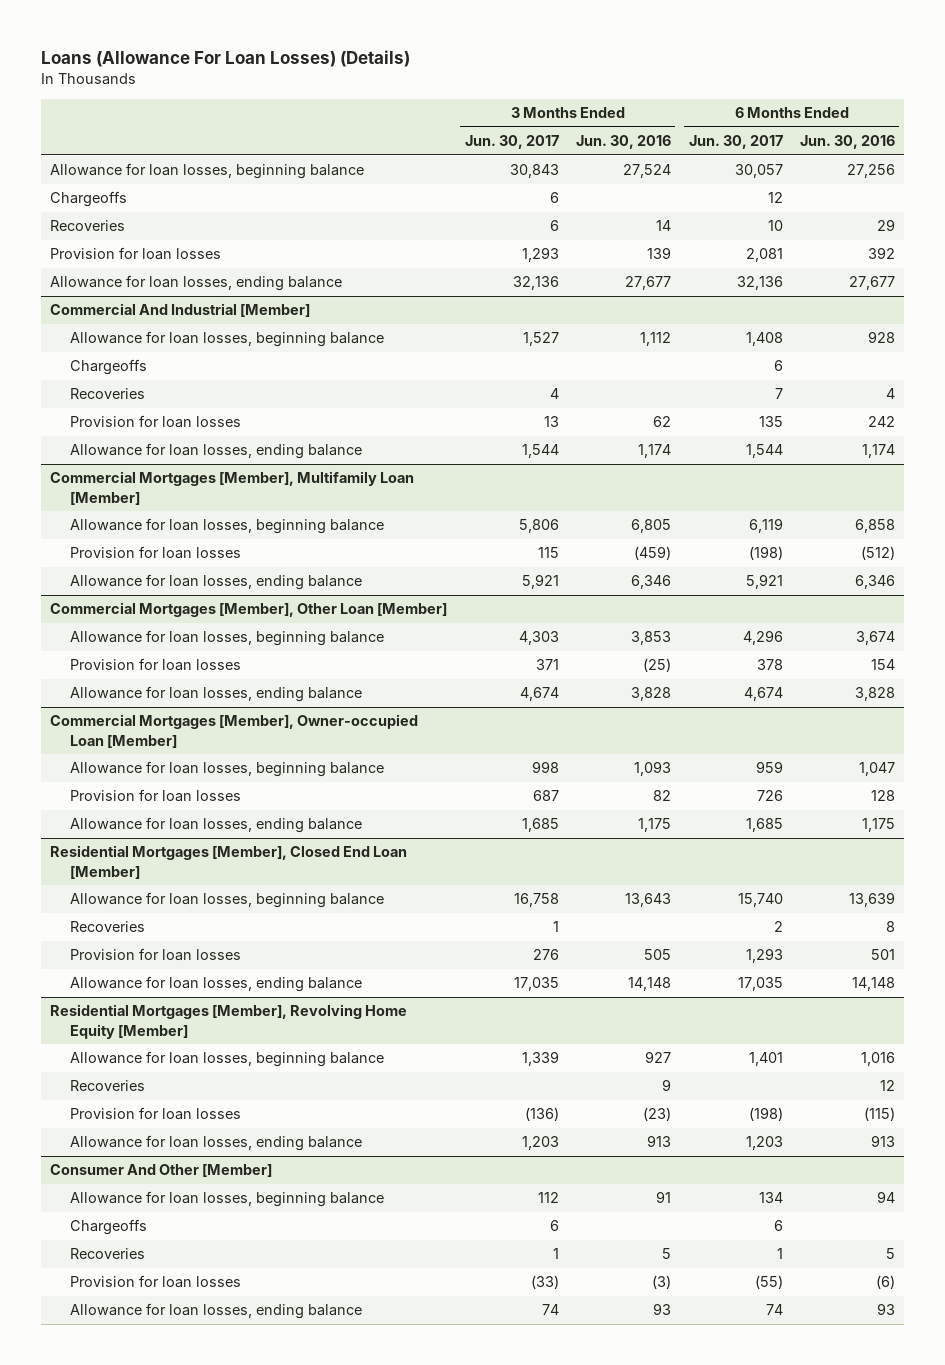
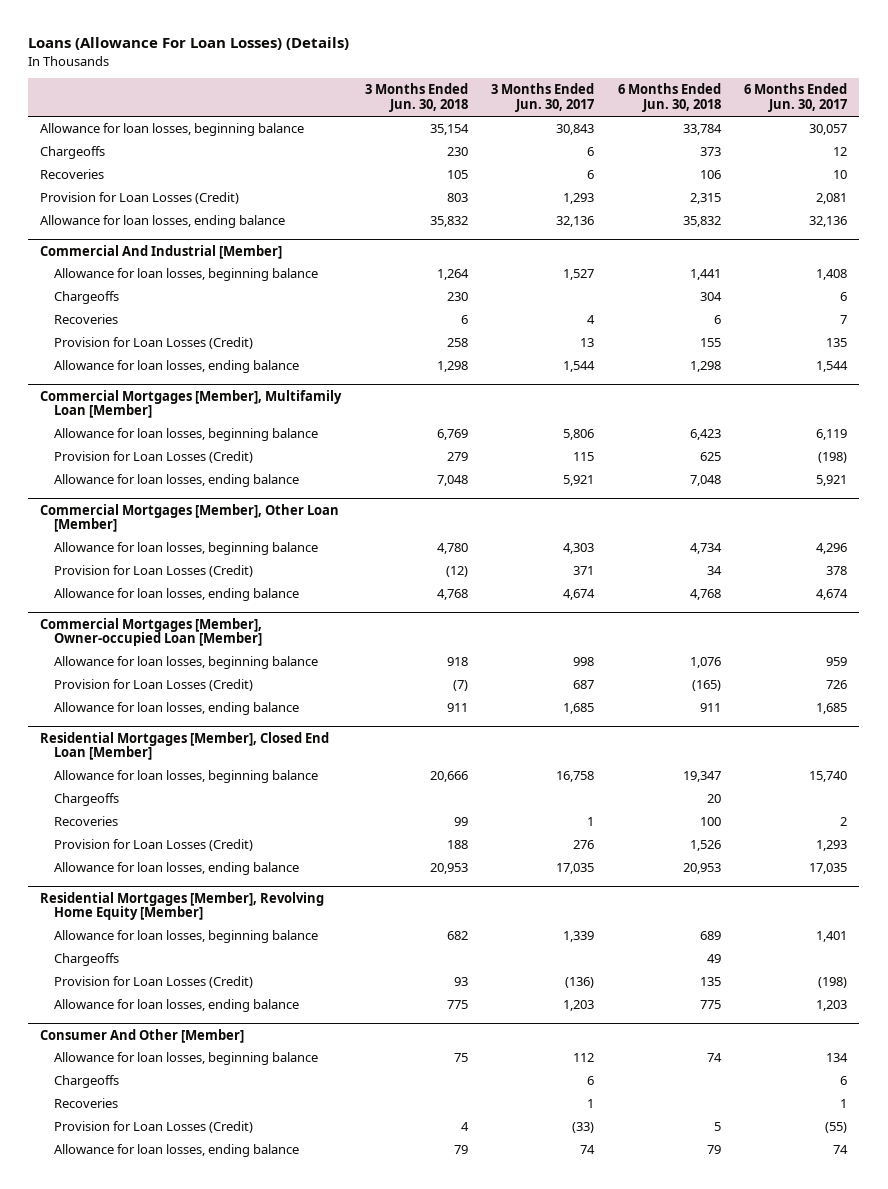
- | 3 Months Ended Jun. 30, 2017 | 3 Months Ended Jun. 30, 2016 | 6 Months Ended Jun. 30, 2017 | 6 Months Ended Jun. 30, 2016
+ | 3 Months Ended Jun. 30, 2018 | 3 Months Ended Jun. 30, 2017 | 6 Months Ended Jun. 30, 2018 | 6 Months Ended Jun. 30, 2017
- Provision for loan losses | 1,293 | 139 | 2,081 | 392
+ Provision for Loan Losses (Credit) | 803 | 1,293 | 2,315 | 2,081
@ Commercial And Industrial [Member]
- Provision for loan losses | 13 | 62 | 135 | 242
+ Provision for Loan Losses (Credit) | 258 | 13 | 155 | 135
@ Commercial Mortgages [Member], Multifamily Loan [Member]
- Provision for loan losses | 115 | (459) | (198) | (512)
+ Provision for Loan Losses (Credit) | 279 | 115 | 625 | (198)
@ Commercial Mortgages [Member], Other Loan [Member]
- Provision for loan losses | 371 | (25) | 378 | 154
+ Provision for Loan Losses (Credit) | (12) | 371 | 34 | 378
@ Commercial Mortgages [Member], Owner-occupied Loan [Member]
- Provision for loan losses | 687 | 82 | 726 | 128
+ Provision for Loan Losses (Credit) | (7) | 687 | (165) | 726
@ Residential Mortgages [Member], Closed End Loan [Member]
+ Chargeoffs | | | 20 |
- Provision for loan losses | 276 | 505 | 1,293 | 501
+ Provision for Loan Losses (Credit) | 188 | 276 | 1,526 | 1,293
@ Residential Mortgages [Member], Revolving Home Equity [Member]
- Recoveries | | 9 | | 12
- Provision for loan losses | (136) | (23) | (198) | (115)
+ Chargeoffs | | | 49 |
+ Provision for Loan Losses (Credit) | 93 | (136) | 135 | (198)
@ Consumer And Other [Member]
- Provision for loan losses | (33) | (3) | (55) | (6)
+ Provision for Loan Losses (Credit) | 4 | (33) | 5 | (55)

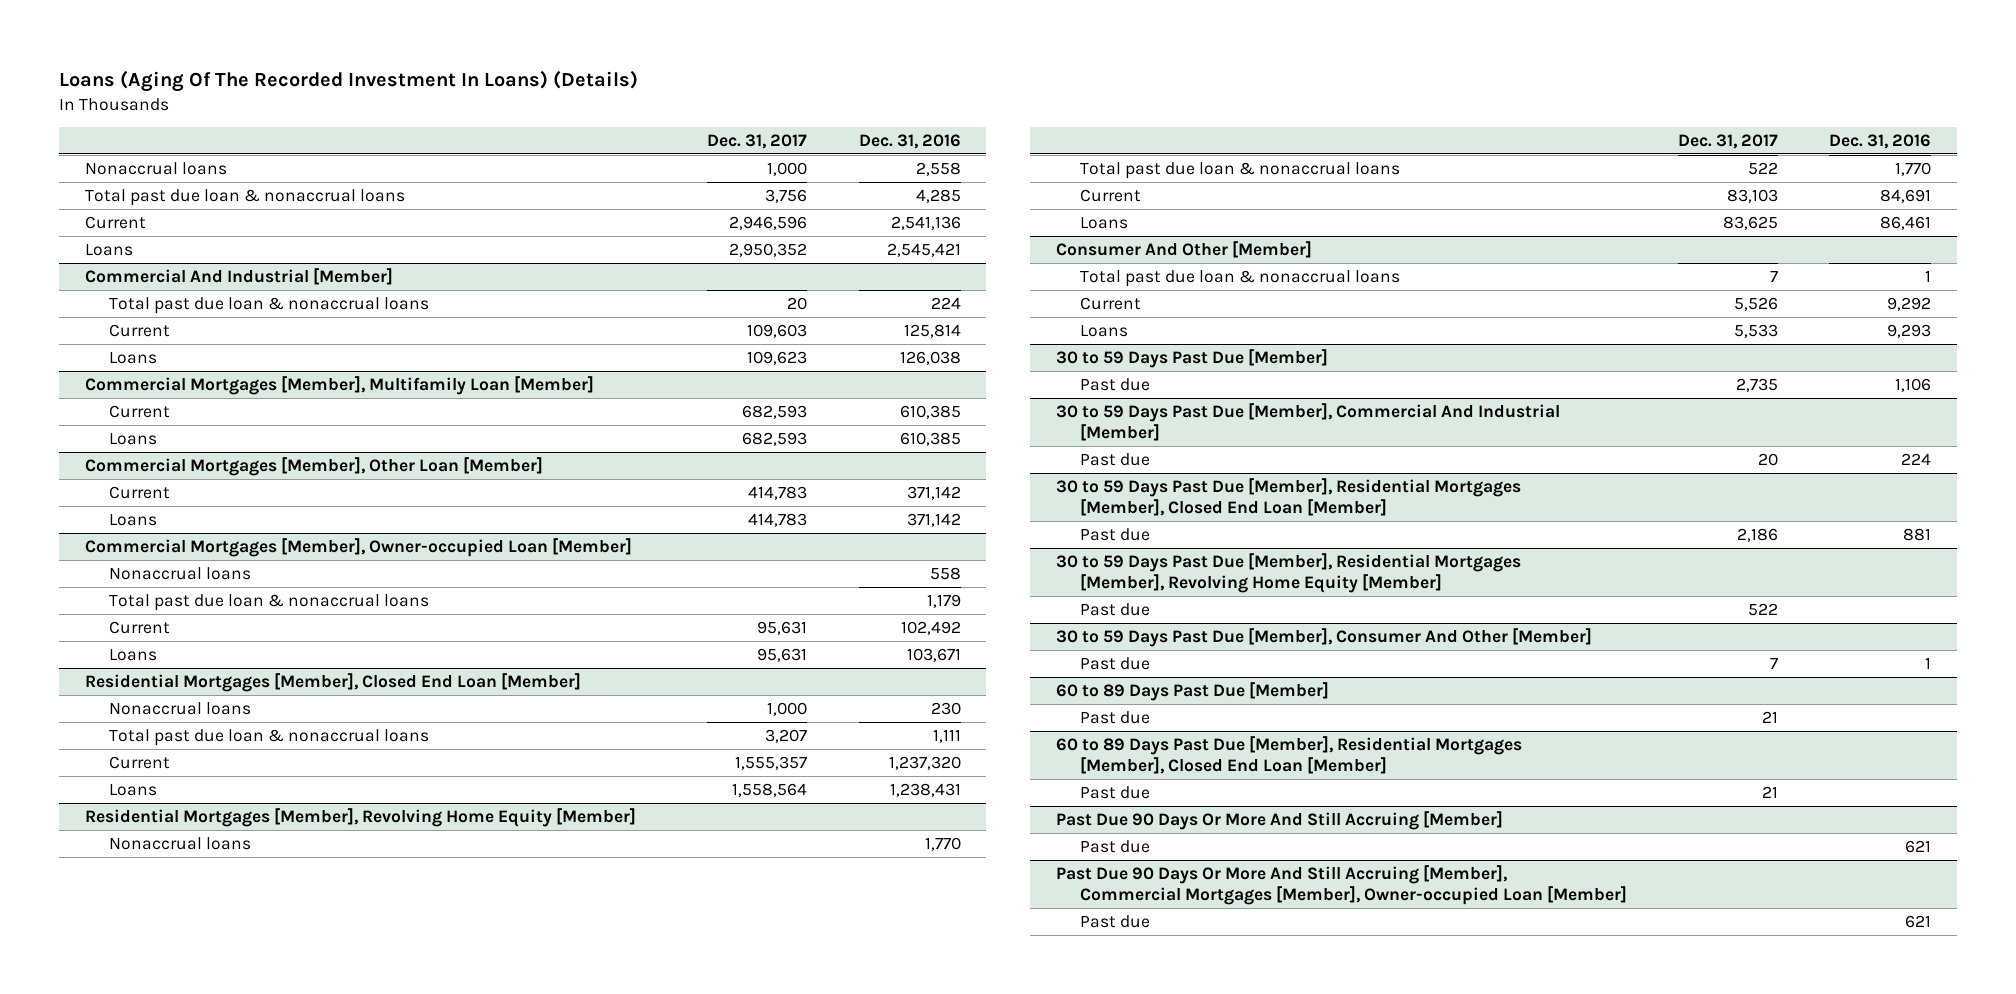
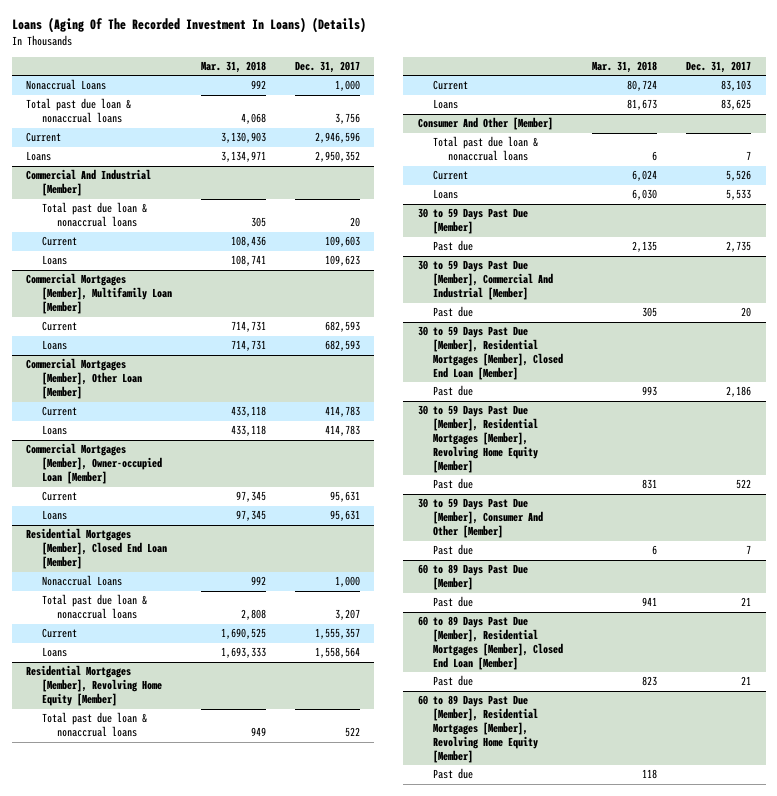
- | Dec. 31, 2017 | Dec. 31, 2016
+ | Mar. 31, 2018 | Dec. 31, 2017
- Nonaccrual loans | 1,000 | 2,558
+ Nonaccrual Loans | 992 | 1,000
@ Commercial Mortgages [Member], Owner-occupied Loan [Member]
- Nonaccrual loans | | 558
- Total past due loan & nonaccrual loans | | 1,179
@ Residential Mortgages [Member], Closed End Loan [Member]
- Nonaccrual loans | 1,000 | 230
+ Nonaccrual Loans | 992 | 1,000
@ Residential Mortgages [Member], Revolving Home Equity [Member]
- Nonaccrual loans | | 1,770
- Past Due 90 Days Or More And Still Accruing [Member]
- Past due | | 621
- Past Due 90 Days Or More And Still Accruing [Member], Commercial Mortgages [Member], Owner-occupied Loan [Member]
+ 60 to 89 Days Past Due [Member], Residential Mortgages [Member], Revolving Home Equity [Member]

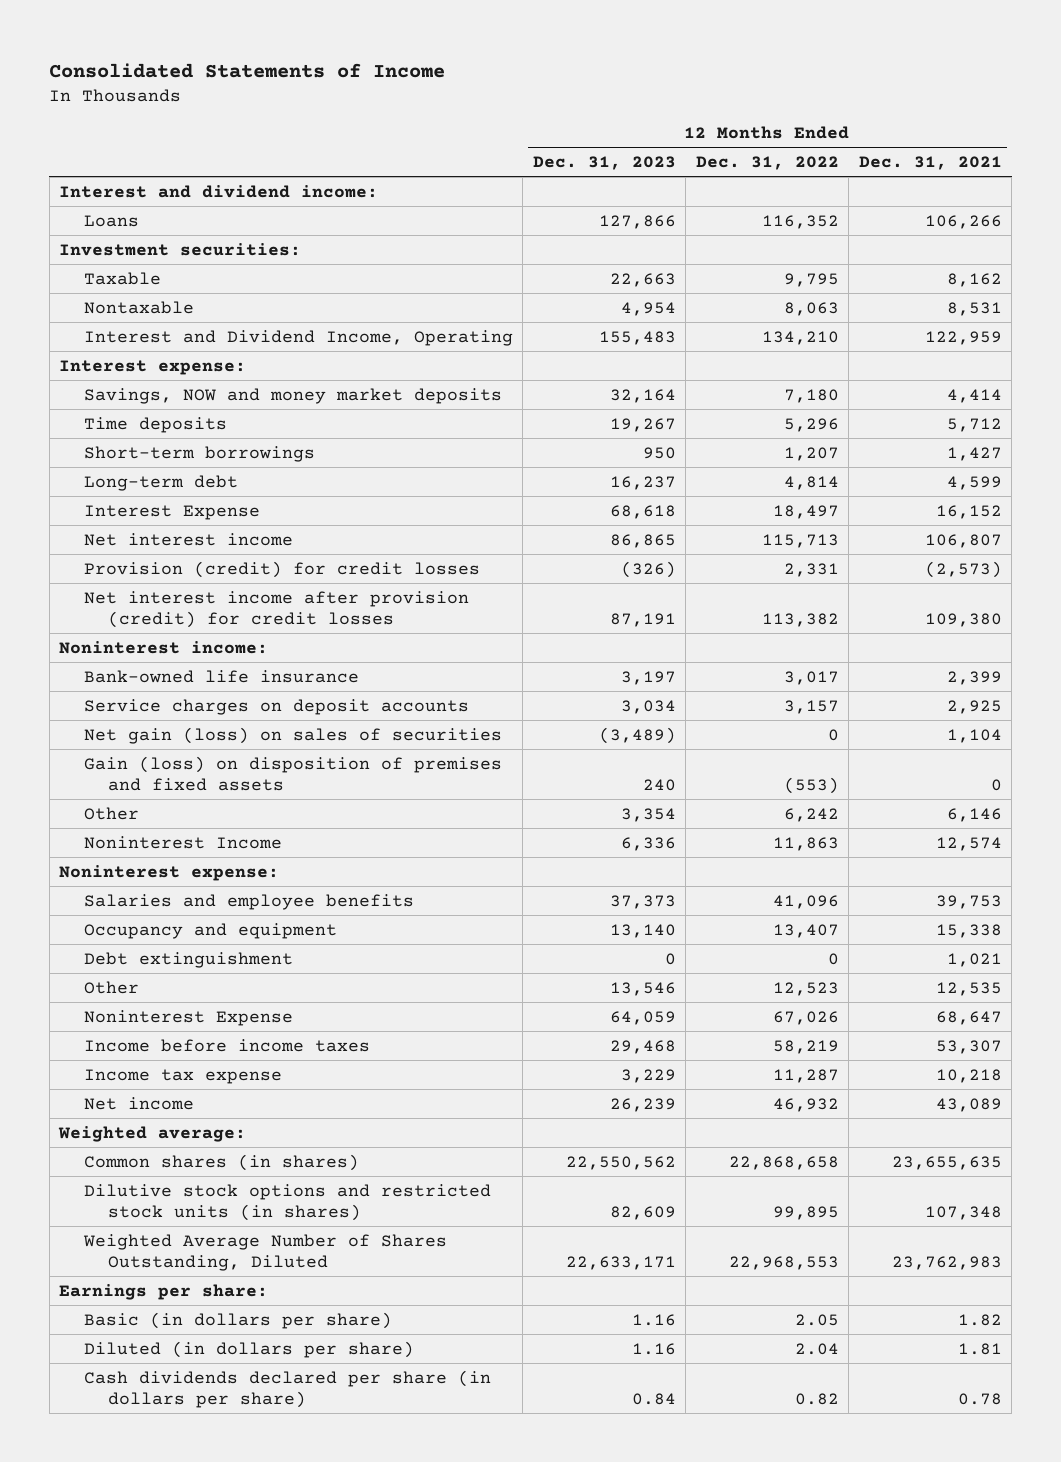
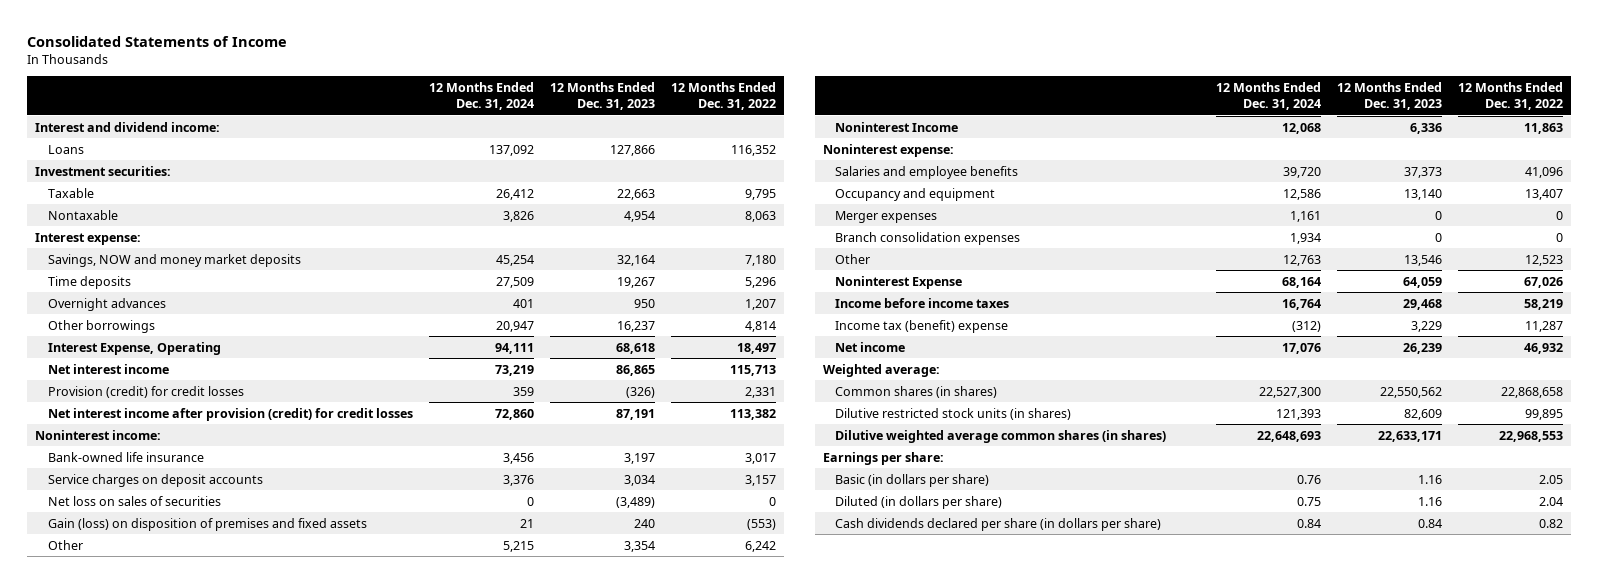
- | 12 Months Ended Dec. 31, 2023 | 12 Months Ended Dec. 31, 2022 | 12 Months Ended Dec. 31, 2021
+ | 12 Months Ended Dec. 31, 2024 | 12 Months Ended Dec. 31, 2023 | 12 Months Ended Dec. 31, 2022
- Interest and Dividend Income, Operating | 155,483 | 134,210 | 122,959
- Short-term borrowings | 950 | 1,207 | 1,427
- Long-term debt | 16,237 | 4,814 | 4,599
- Interest Expense | 68,618 | 18,497 | 16,152
+ Overnight advances | 401 | 950 | 1,207
+ Other borrowings | 20,947 | 16,237 | 4,814
+ Interest Expense, Operating | 94,111 | 68,618 | 18,497
- Net gain (loss) on sales of securities | (3,489) | 0 | 1,104
+ Net loss on sales of securities | 0 | (3,489) | 0
- Debt extinguishment | 0 | 0 | 1,021
+ Merger expenses | 1,161 | 0 | 0
+ Branch consolidation expenses | 1,934 | 0 | 0
- Income tax expense | 3,229 | 11,287 | 10,218
+ Income tax (benefit) expense | (312) | 3,229 | 11,287
- Dilutive stock options and restricted stock units (in shares) | 82,609 | 99,895 | 107,348
- Weighted Average Number of Shares Outstanding, Diluted | 22,633,171 | 22,968,553 | 23,762,983
+ Dilutive restricted stock units (in shares) | 121,393 | 82,609 | 99,895
+ Dilutive weighted average common shares (in shares) | 22,648,693 | 22,633,171 | 22,968,553

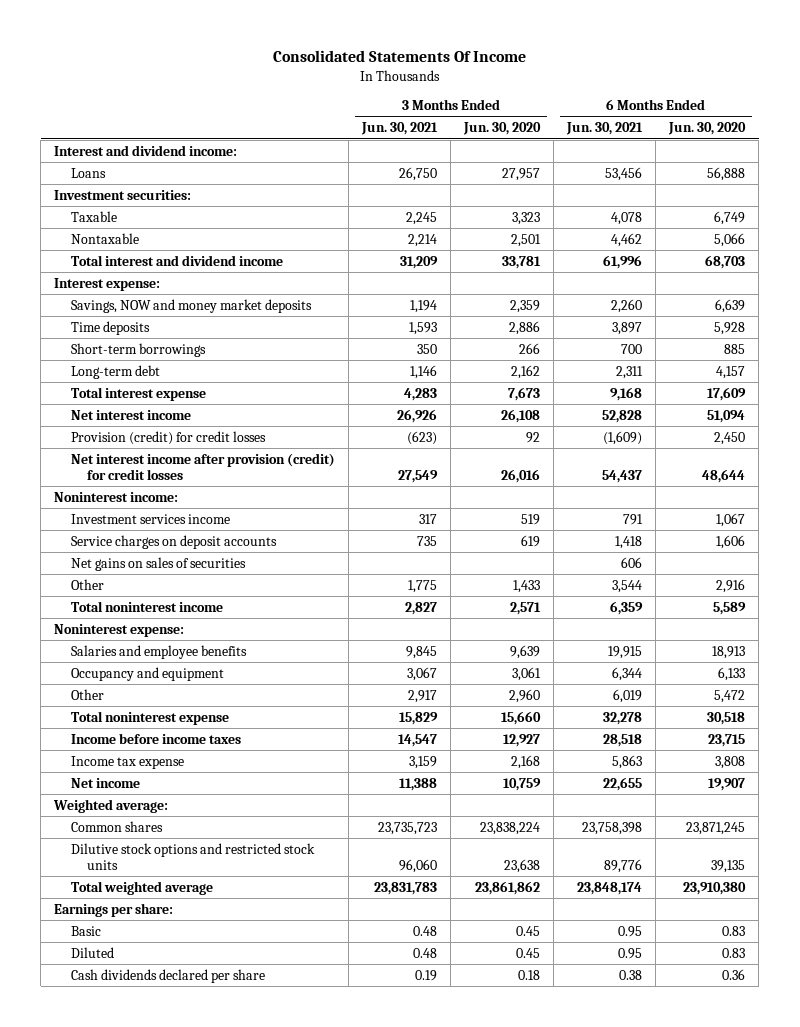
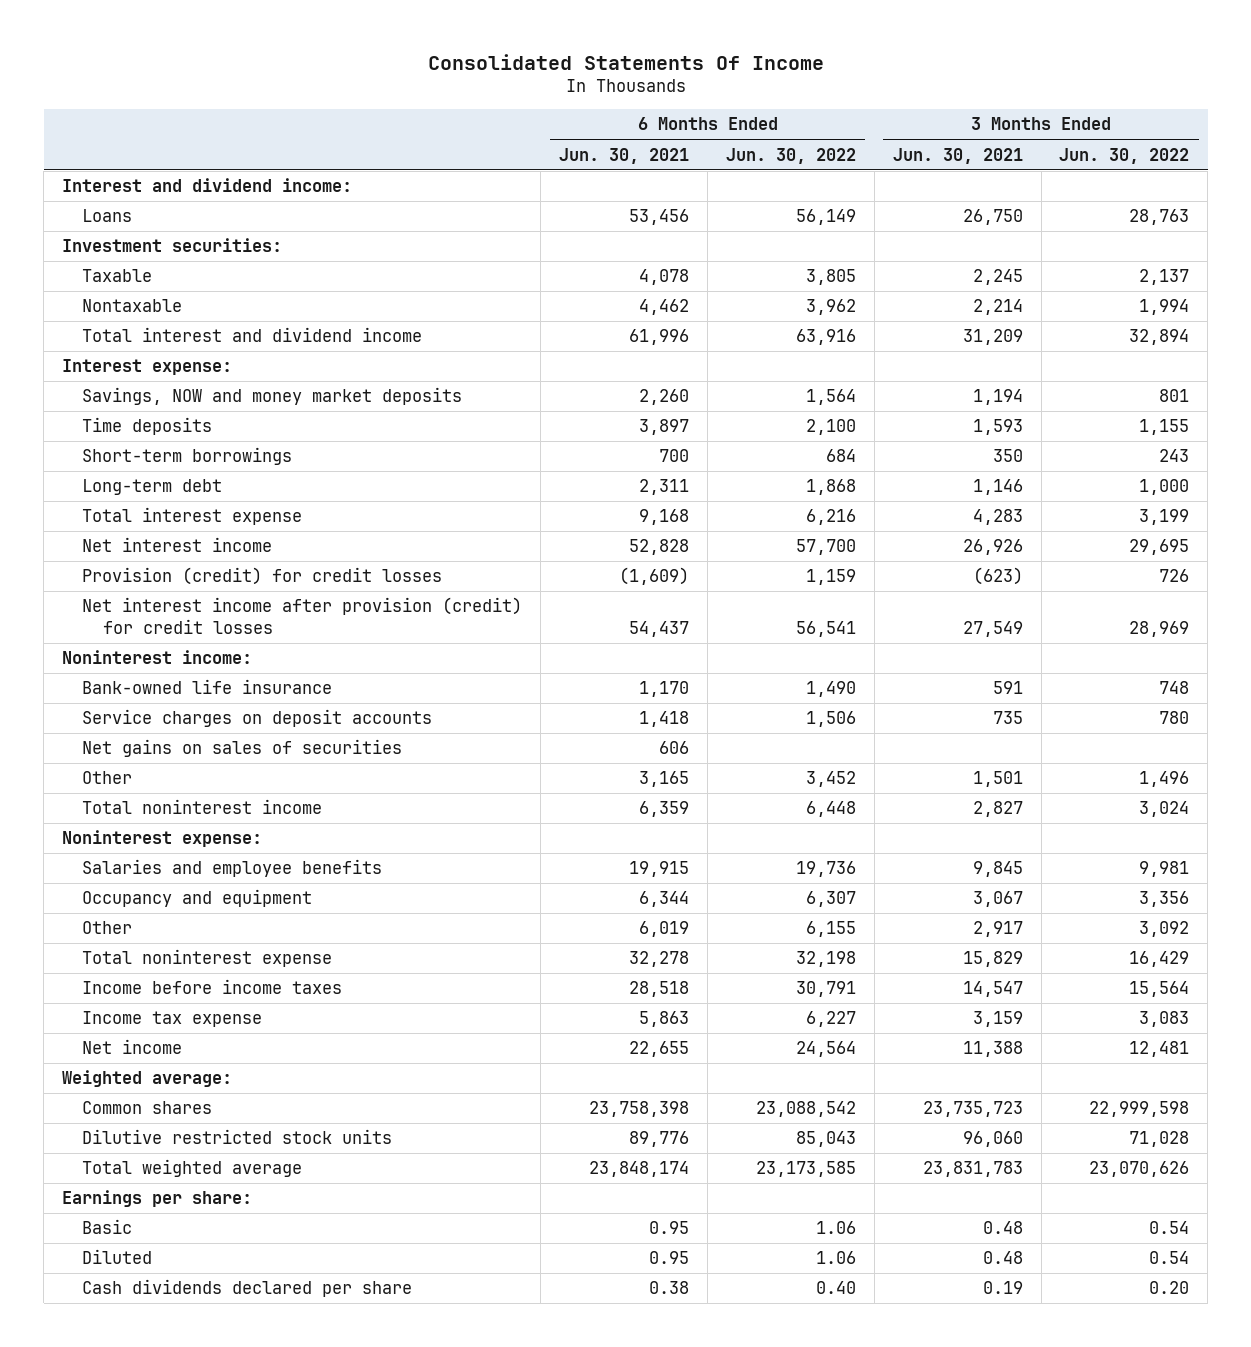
- | 3 Months Ended Jun. 30, 2021 | 3 Months Ended Jun. 30, 2020 | 6 Months Ended Jun. 30, 2021 | 6 Months Ended Jun. 30, 2020
+ | 6 Months Ended Jun. 30, 2021 | 6 Months Ended Jun. 30, 2022 | 3 Months Ended Jun. 30, 2021 | 3 Months Ended Jun. 30, 2022
- Investment services income | 317 | 519 | 791 | 1,067
+ Bank-owned life insurance | 1,170 | 1,490 | 591 | 748
- Other | 1,775 | 1,433 | 3,544 | 2,916
+ Other | 3,165 | 3,452 | 1,501 | 1,496
- Dilutive stock options and restricted stock units | 96,060 | 23,638 | 89,776 | 39,135
+ Dilutive restricted stock units | 89,776 | 85,043 | 96,060 | 71,028

